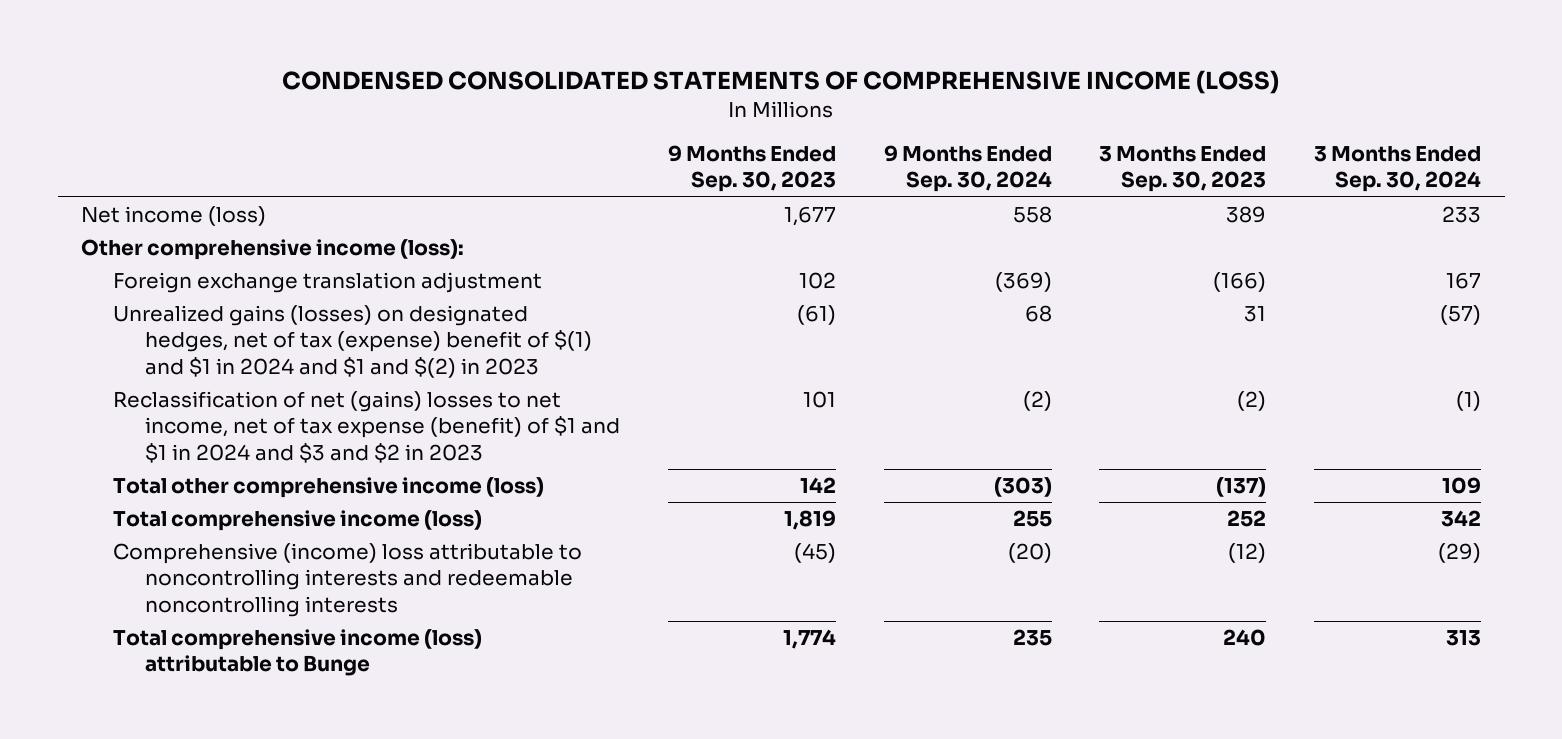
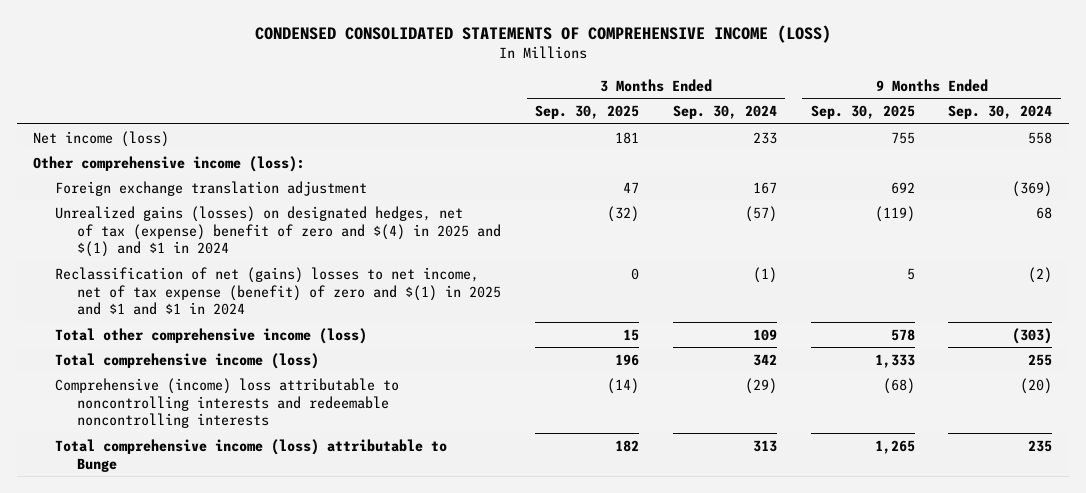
- | 9 Months Ended Sep. 30, 2023 | 9 Months Ended Sep. 30, 2024 | 3 Months Ended Sep. 30, 2023 | 3 Months Ended Sep. 30, 2024
+ | 3 Months Ended Sep. 30, 2025 | 3 Months Ended Sep. 30, 2024 | 9 Months Ended Sep. 30, 2025 | 9 Months Ended Sep. 30, 2024
- Unrealized gains (losses) on designated hedges, net of tax (expense) benefit of $(1) and $1 in 2024 and $1 and $(2) in 2023 | (61) | 68 | 31 | (57)
- Reclassification of net (gains) losses to net income, net of tax expense (benefit) of $1 and $1 in 2024 and $3 and $2 in 2023 | 101 | (2) | (2) | (1)
+ Unrealized gains (losses) on designated hedges, net of tax (expense) benefit of zero and $(4) in 2025 and $(1) and $1 in 2024 | (32) | (57) | (119) | 68
+ Reclassification of net (gains) losses to net income, net of tax expense (benefit) of zero and $(1) in 2025 and $1 and $1 in 2024 | 0 | (1) | 5 | (2)

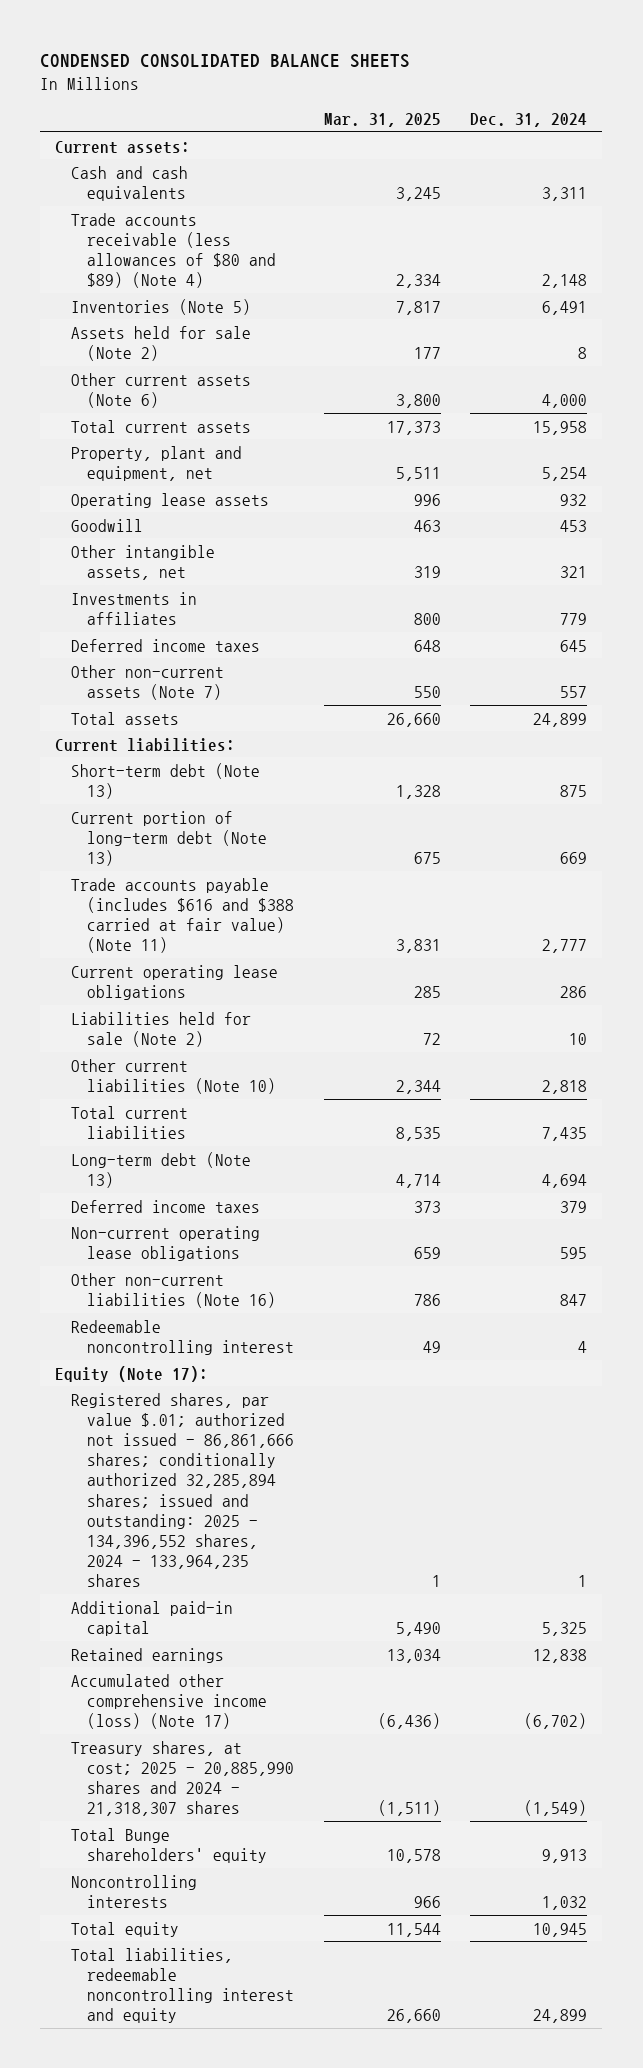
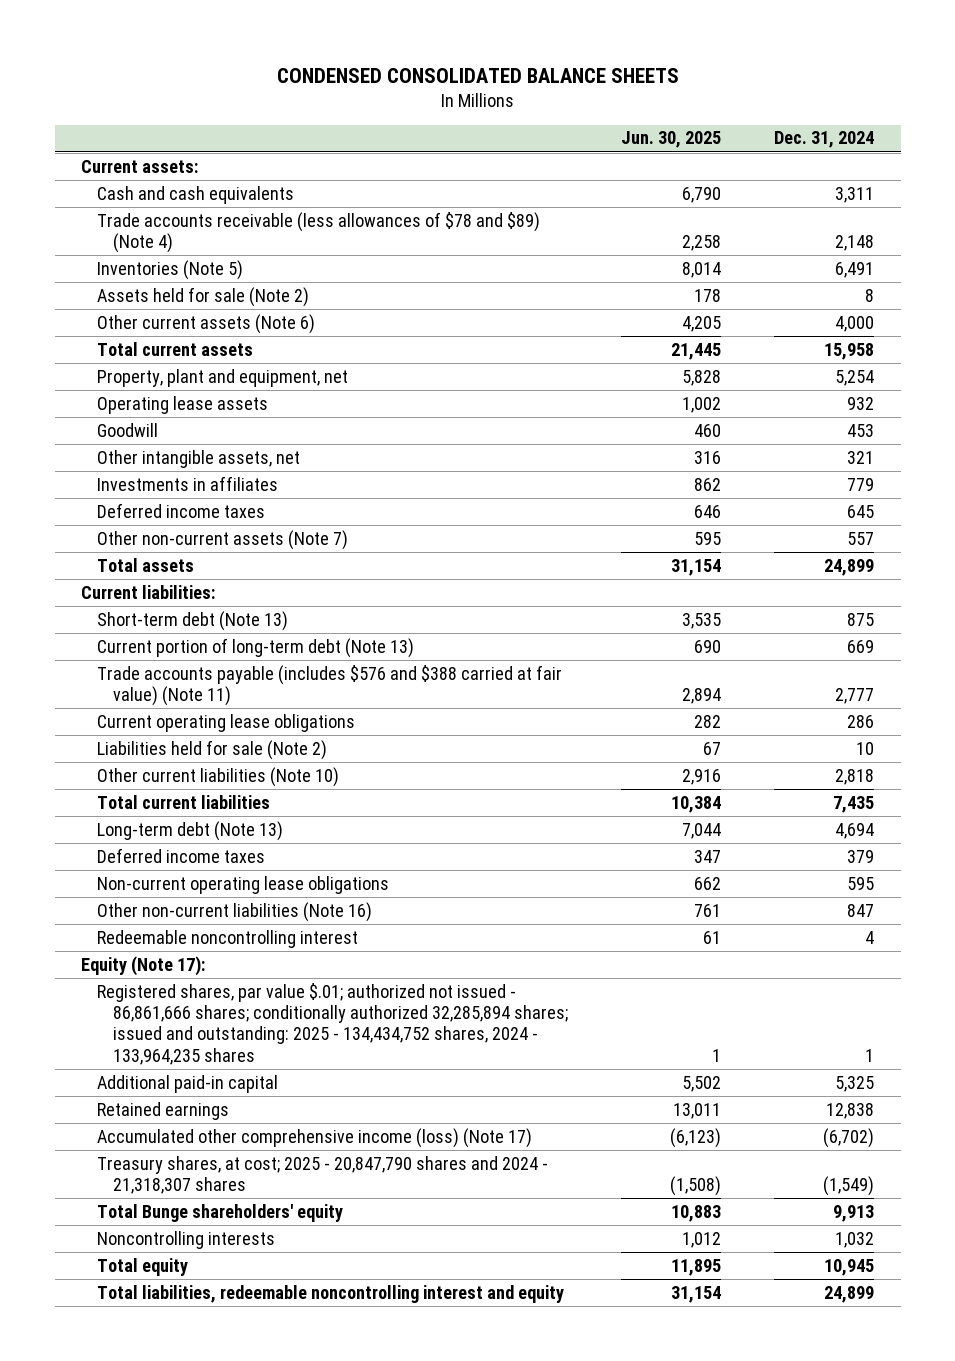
- | Mar. 31, 2025 | Dec. 31, 2024
+ | Jun. 30, 2025 | Dec. 31, 2024
- Trade accounts receivable (less allowances of $80 and $89) (Note 4) | 2,334 | 2,148
+ Trade accounts receivable (less allowances of $78 and $89) (Note 4) | 2,258 | 2,148
- Trade accounts payable (includes $616 and $388 carried at fair value) (Note 11) | 3,831 | 2,777
+ Trade accounts payable (includes $576 and $388 carried at fair value) (Note 11) | 2,894 | 2,777
- Registered shares, par value $.01; authorized not issued - 86,861,666 shares; conditionally authorized 32,285,894 shares; issued and outstanding: 2025 - 134,396,552 shares, 2024 - 133,964,235 shares | 1 | 1
+ Registered shares, par value $.01; authorized not issued - 86,861,666 shares; conditionally authorized 32,285,894 shares; issued and outstanding: 2025 - 134,434,752 shares, 2024 - 133,964,235 shares | 1 | 1
- Treasury shares, at cost; 2025 - 20,885,990 shares and 2024 - 21,318,307 shares | (1,511) | (1,549)
+ Treasury shares, at cost; 2025 - 20,847,790 shares and 2024 - 21,318,307 shares | (1,508) | (1,549)

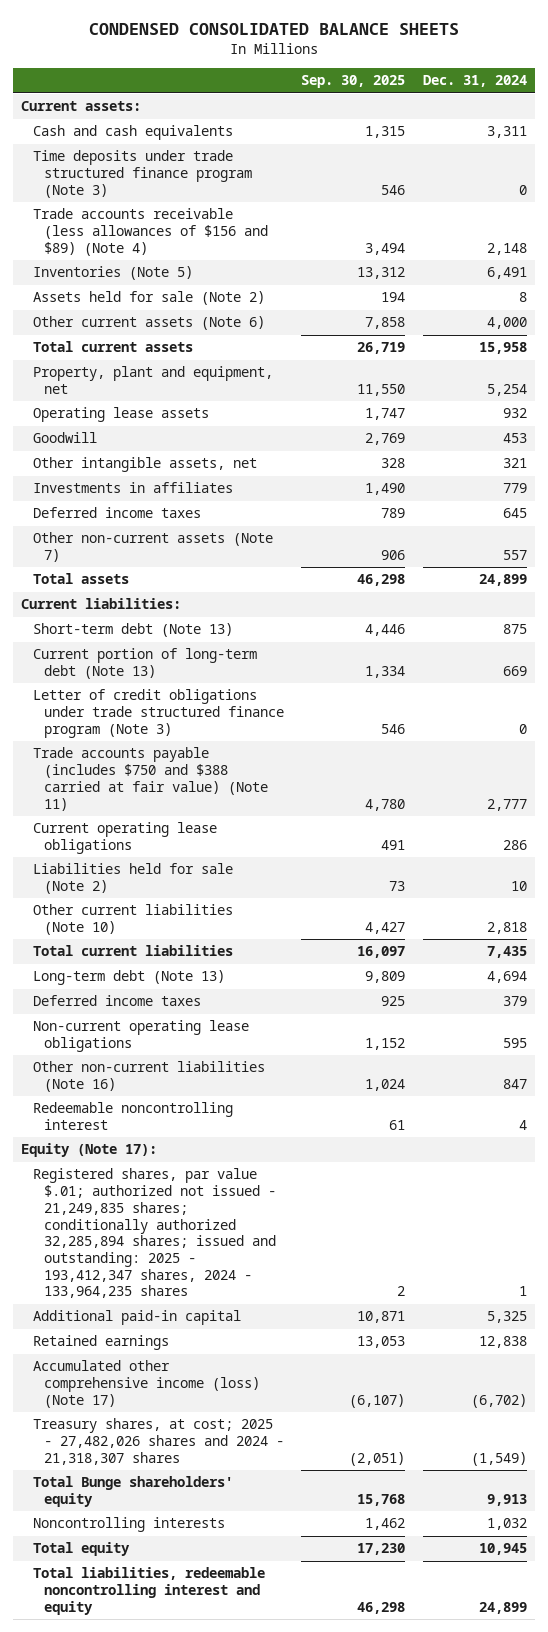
- | Jun. 30, 2025 | Dec. 31, 2024
+ | Sep. 30, 2025 | Dec. 31, 2024
- Trade accounts receivable (less allowances of $78 and $89) (Note 4) | 2,258 | 2,148
+ Time deposits under trade structured finance program (Note 3) | 546 | 0
+ Trade accounts receivable (less allowances of $156 and $89) (Note 4) | 3,494 | 2,148
- Trade accounts payable (includes $576 and $388 carried at fair value) (Note 11) | 2,894 | 2,777
+ Letter of credit obligations under trade structured finance program (Note 3) | 546 | 0
+ Trade accounts payable (includes $750 and $388 carried at fair value) (Note 11) | 4,780 | 2,777
- Registered shares, par value $.01; authorized not issued - 86,861,666 shares; conditionally authorized 32,285,894 shares; issued and outstanding: 2025 - 134,434,752 shares, 2024 - 133,964,235 shares | 1 | 1
+ Registered shares, par value $.01; authorized not issued - 21,249,835 shares; conditionally authorized 32,285,894 shares; issued and outstanding: 2025 - 193,412,347 shares, 2024 - 133,964,235 shares | 2 | 1
- Treasury shares, at cost; 2025 - 20,847,790 shares and 2024 - 21,318,307 shares | (1,508) | (1,549)
+ Treasury shares, at cost; 2025 - 27,482,026 shares and 2024 - 21,318,307 shares | (2,051) | (1,549)

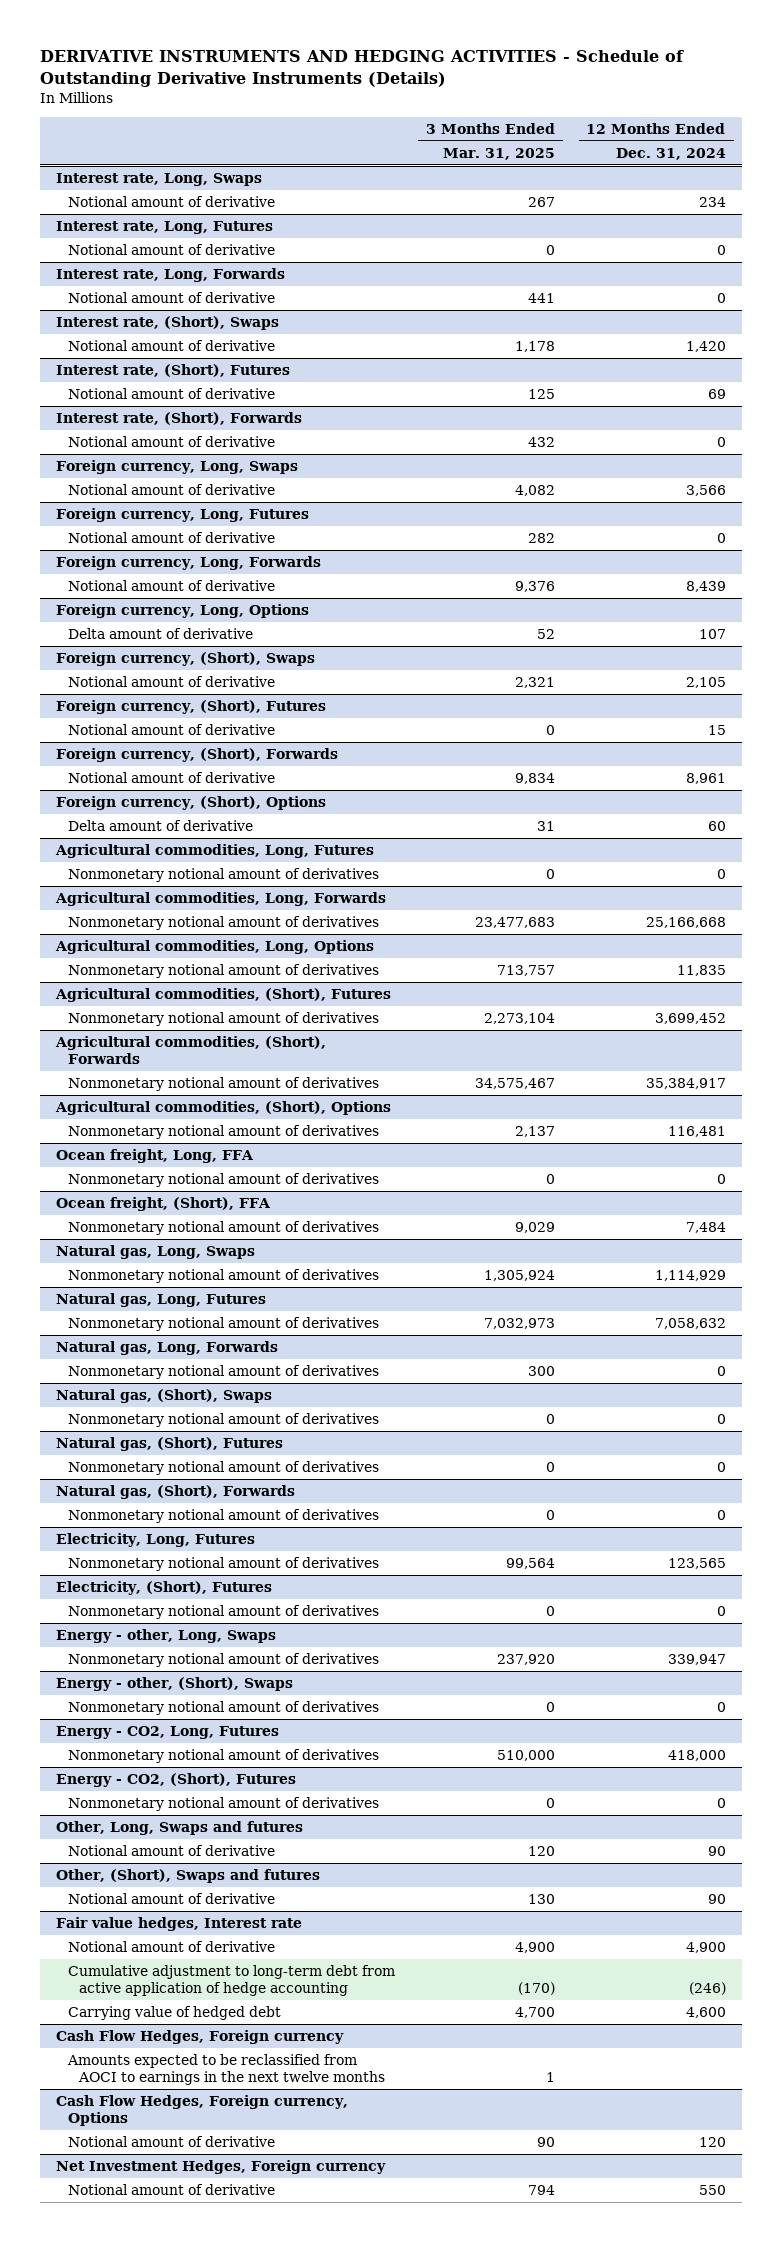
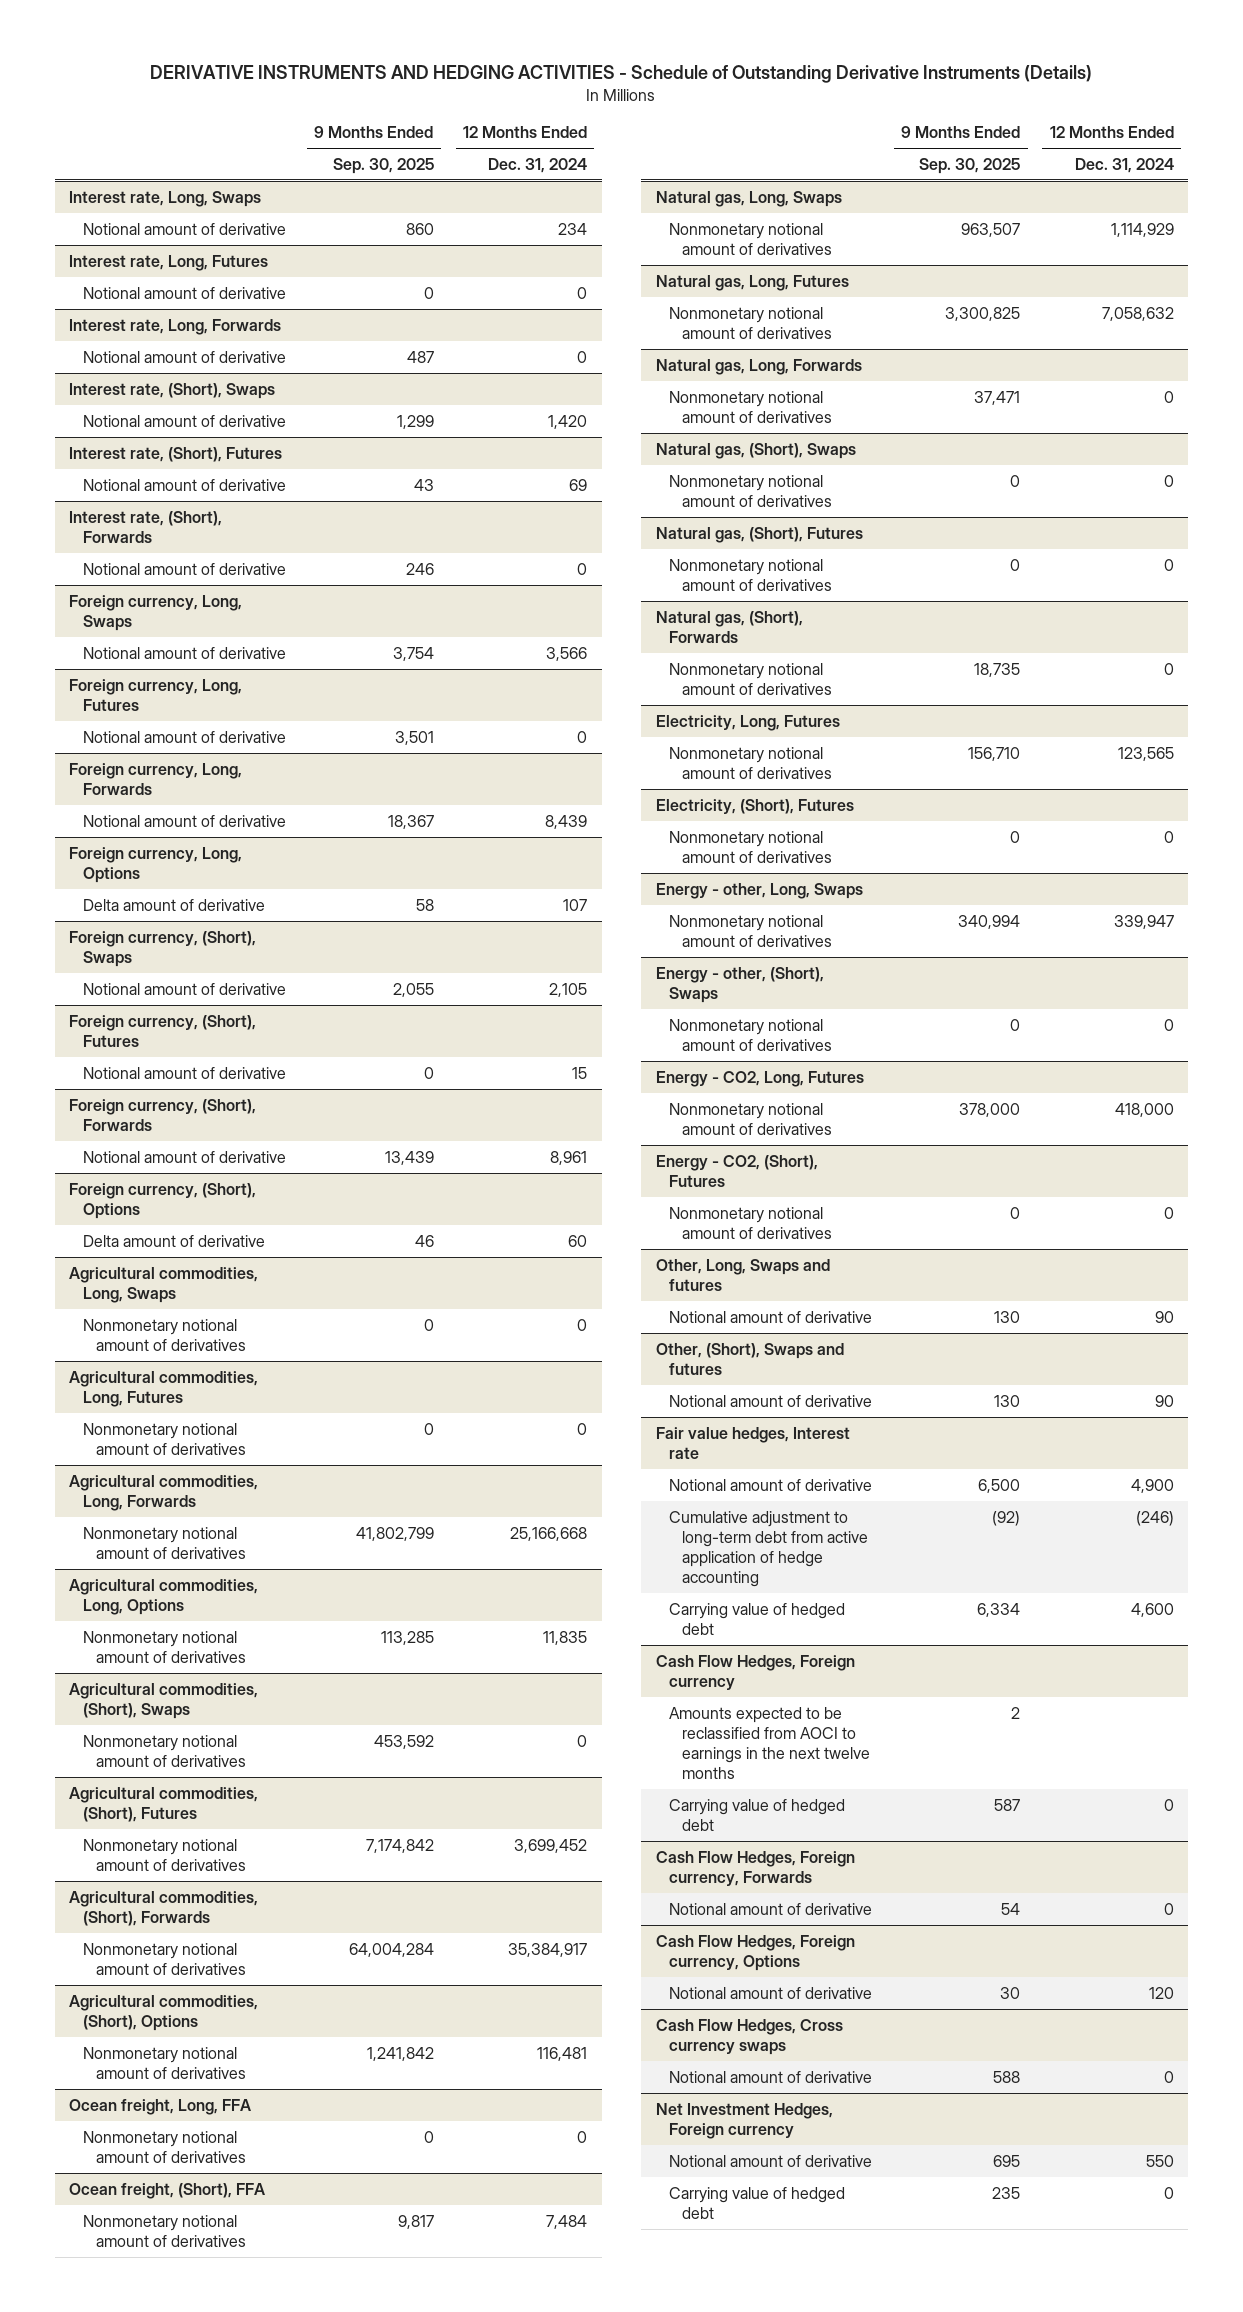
- | 3 Months Ended Mar. 31, 2025 | 12 Months Ended Dec. 31, 2024
+ | 9 Months Ended Sep. 30, 2025 | 12 Months Ended Dec. 31, 2024
+ Agricultural commodities, Long, Swaps
+ Nonmonetary notional amount of derivatives | 0 | 0
+ Agricultural commodities, (Short), Swaps
+ Nonmonetary notional amount of derivatives | 453,592 | 0
@ Cash Flow Hedges, Foreign currency
+ Carrying value of hedged debt | 587 | 0
+ Cash Flow Hedges, Foreign currency, Forwards
+ Notional amount of derivative | 54 | 0
+ Cash Flow Hedges, Cross currency swaps
+ Notional amount of derivative | 588 | 0
@ Net Investment Hedges, Foreign currency
+ Carrying value of hedged debt | 235 | 0

